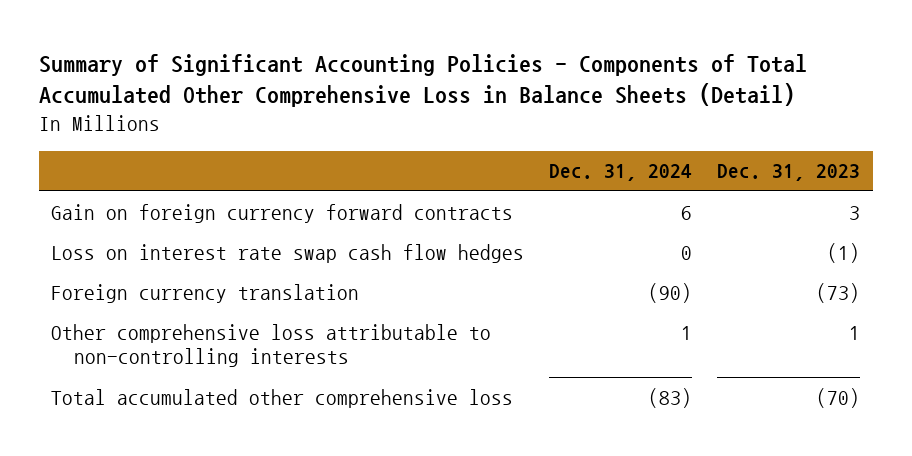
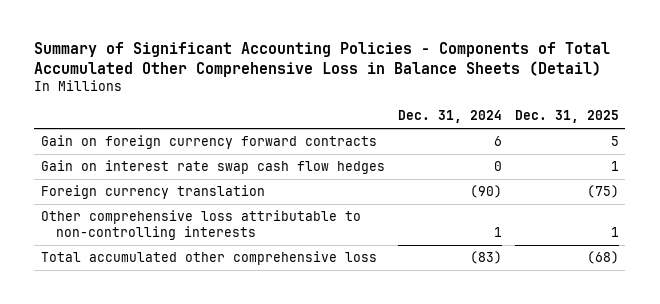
- | Dec. 31, 2024 | Dec. 31, 2023
+ | Dec. 31, 2024 | Dec. 31, 2025
- Loss on interest rate swap cash flow hedges | 0 | (1)
+ Gain on interest rate swap cash flow hedges | 0 | 1

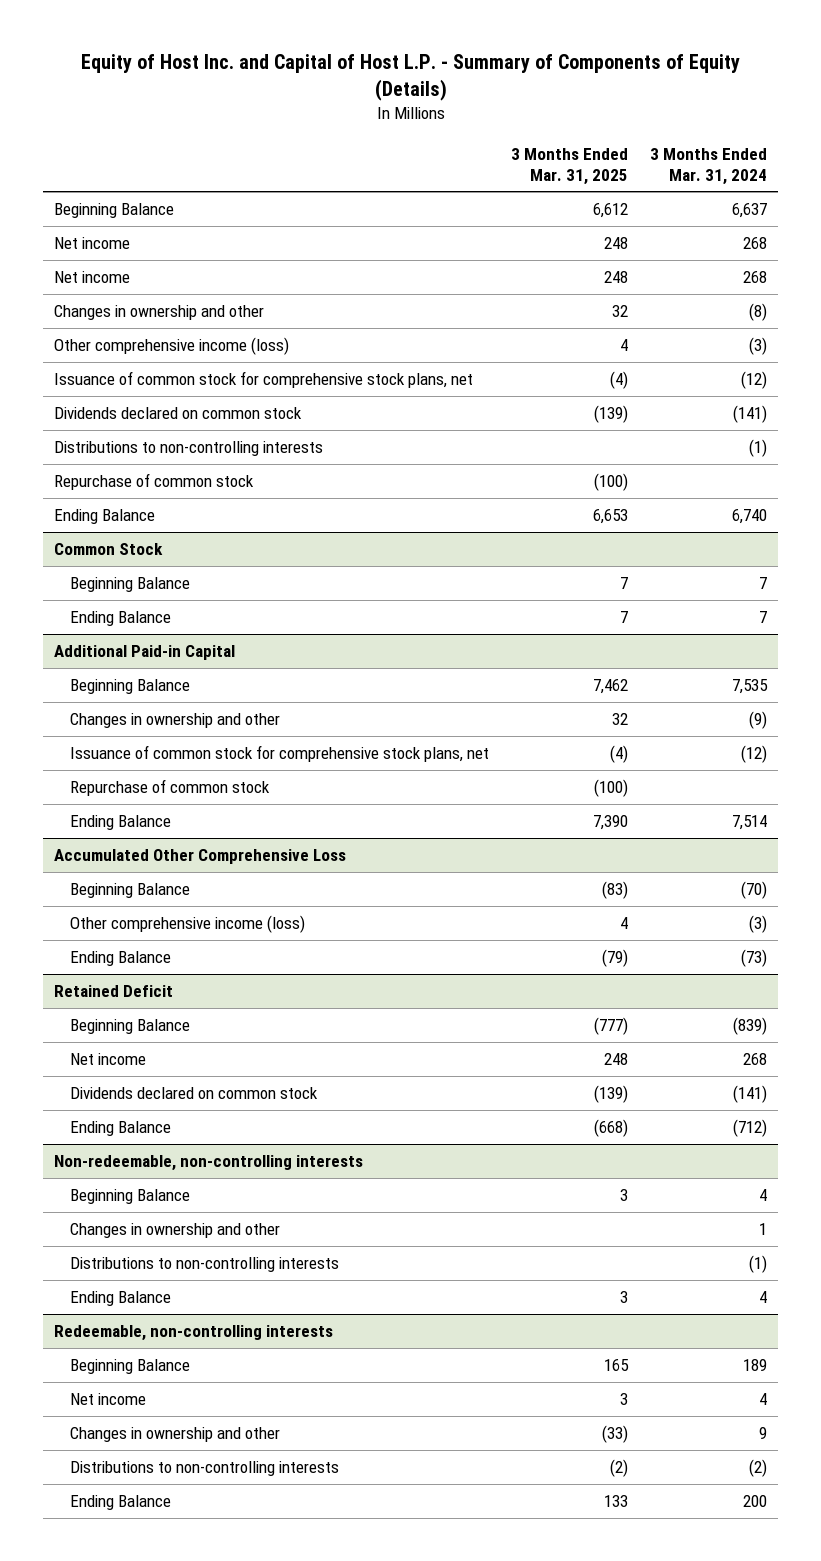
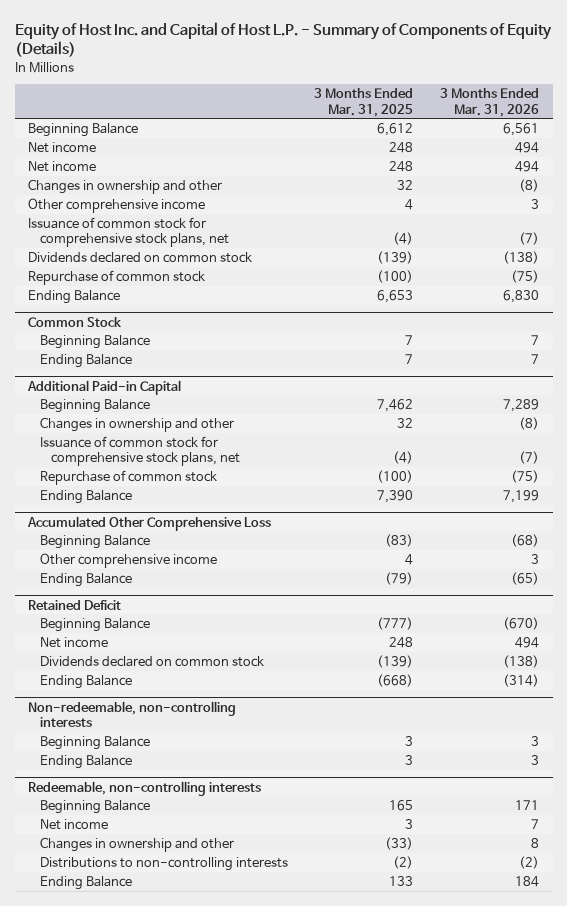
- | 3 Months Ended Mar. 31, 2025 | 3 Months Ended Mar. 31, 2024
+ | 3 Months Ended Mar. 31, 2025 | 3 Months Ended Mar. 31, 2026
- Other comprehensive income (loss) | 4 | (3)
+ Other comprehensive income | 4 | 3
- Distributions to non-controlling interests | | (1)
@ Accumulated Other Comprehensive Loss
- Other comprehensive income (loss) | 4 | (3)
+ Other comprehensive income | 4 | 3
@ Non-redeemable, non-controlling interests
- Changes in ownership and other | | 1
- Distributions to non-controlling interests | | (1)

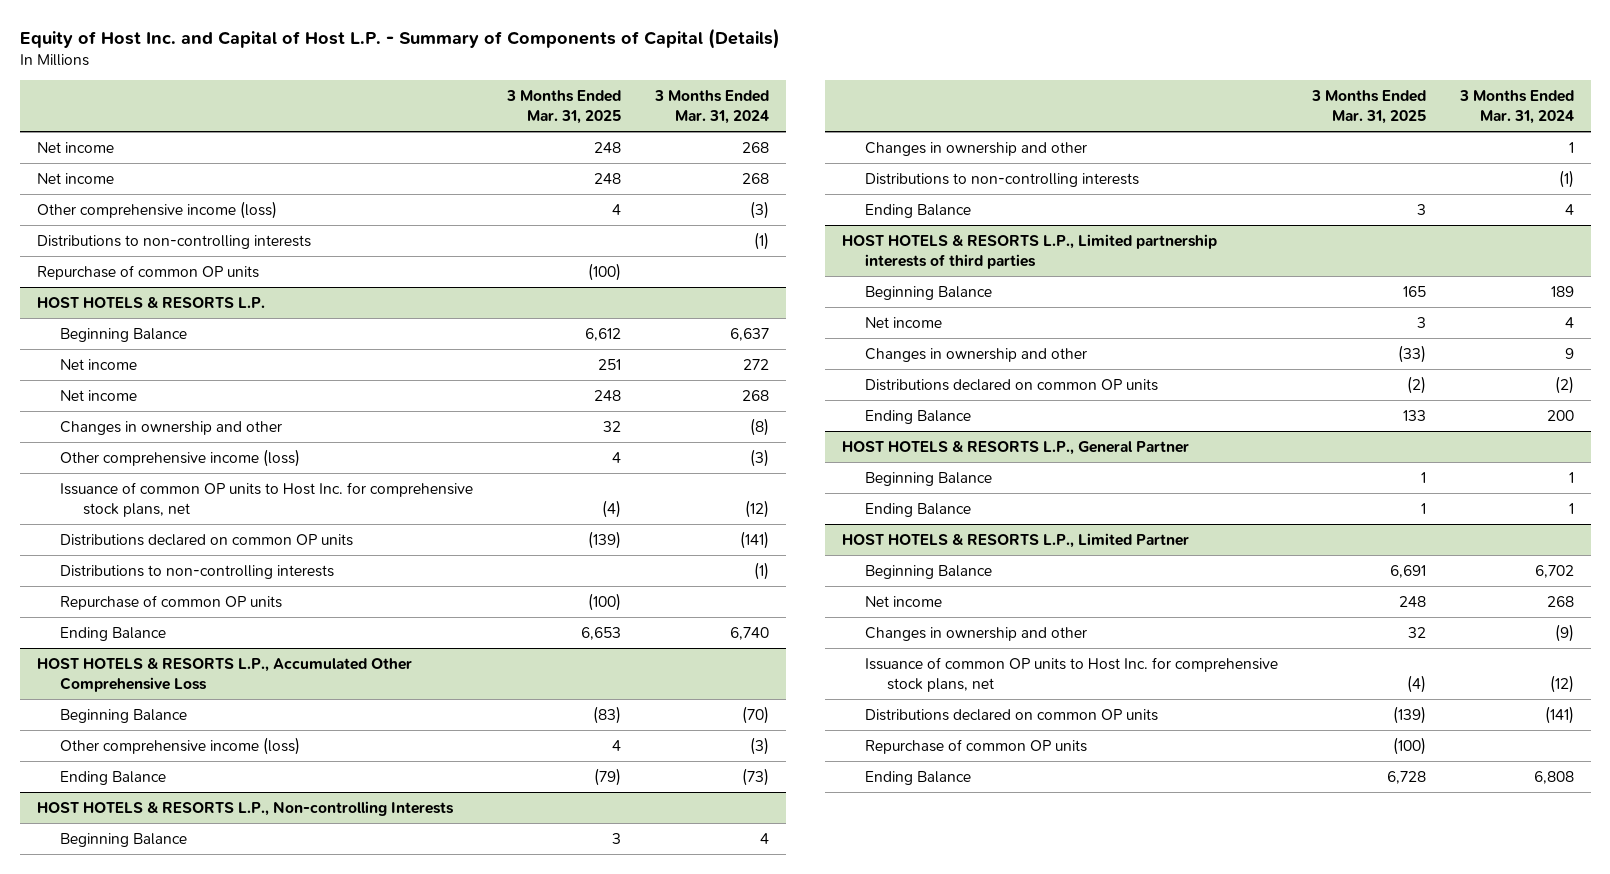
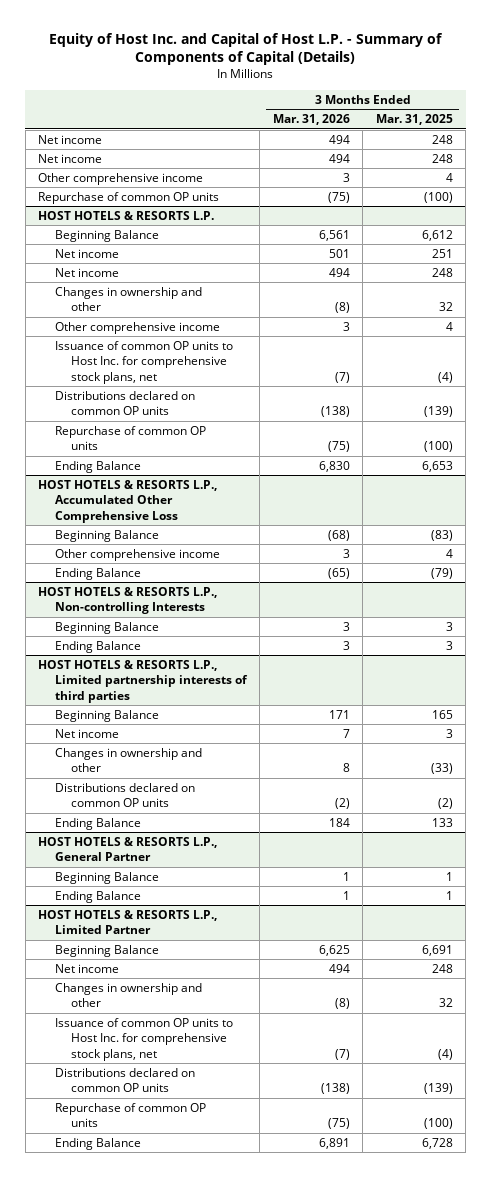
- | 3 Months Ended Mar. 31, 2025 | 3 Months Ended Mar. 31, 2024
+ | 3 Months Ended Mar. 31, 2026 | 3 Months Ended Mar. 31, 2025
- Other comprehensive income (loss) | 4 | (3)
- Distributions to non-controlling interests | | (1)
+ Other comprehensive income | 3 | 4
@ HOST HOTELS & RESORTS L.P.
- Other comprehensive income (loss) | 4 | (3)
+ Other comprehensive income | 3 | 4
- Distributions to non-controlling interests | | (1)
@ HOST HOTELS & RESORTS L.P., Accumulated Other Comprehensive Loss
- Other comprehensive income (loss) | 4 | (3)
+ Other comprehensive income | 3 | 4
@ HOST HOTELS & RESORTS L.P., Non-controlling Interests
- Changes in ownership and other | | 1
- Distributions to non-controlling interests | | (1)

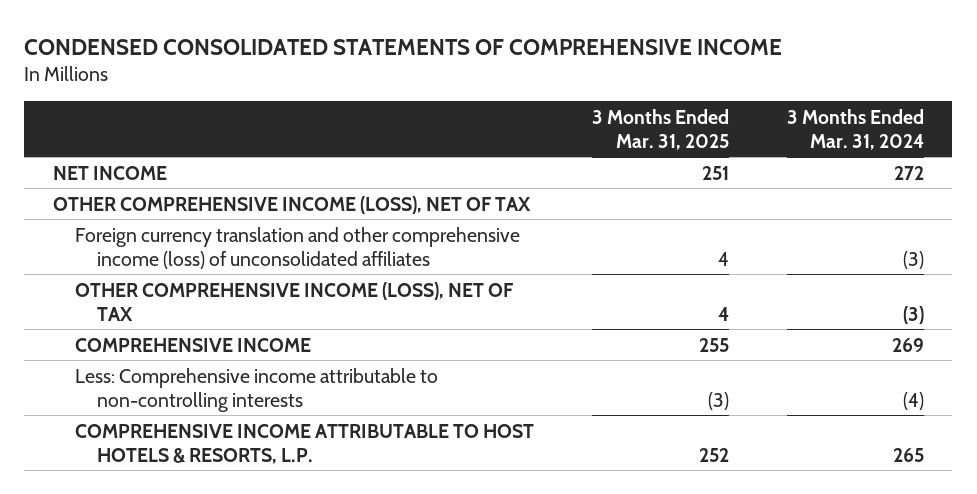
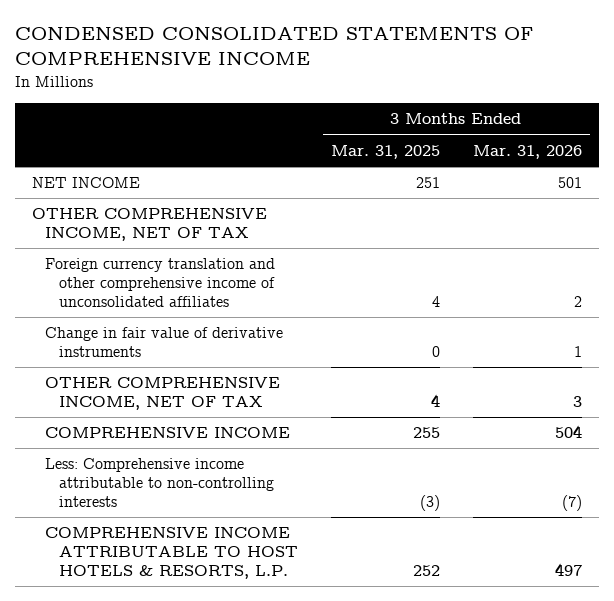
- | 3 Months Ended Mar. 31, 2025 | 3 Months Ended Mar. 31, 2024
+ | 3 Months Ended Mar. 31, 2025 | 3 Months Ended Mar. 31, 2026
- OTHER COMPREHENSIVE INCOME (LOSS), NET OF TAX
- Foreign currency translation and other comprehensive income (loss) of unconsolidated affiliates | 4 | (3)
- OTHER COMPREHENSIVE INCOME (LOSS), NET OF TAX | 4 | (3)
+ OTHER COMPREHENSIVE INCOME, NET OF TAX
+ Foreign currency translation and other comprehensive income of unconsolidated affiliates | 4 | 2
+ Change in fair value of derivative instruments | 0 | 1
+ OTHER COMPREHENSIVE INCOME, NET OF TAX | 4 | 3

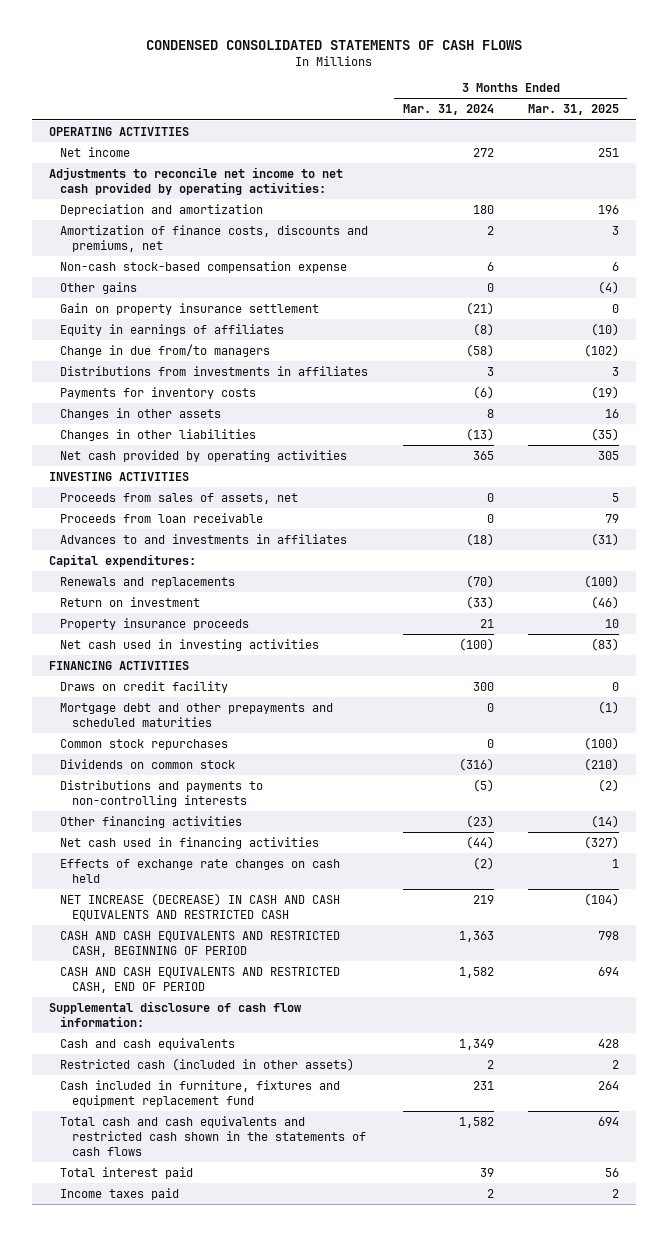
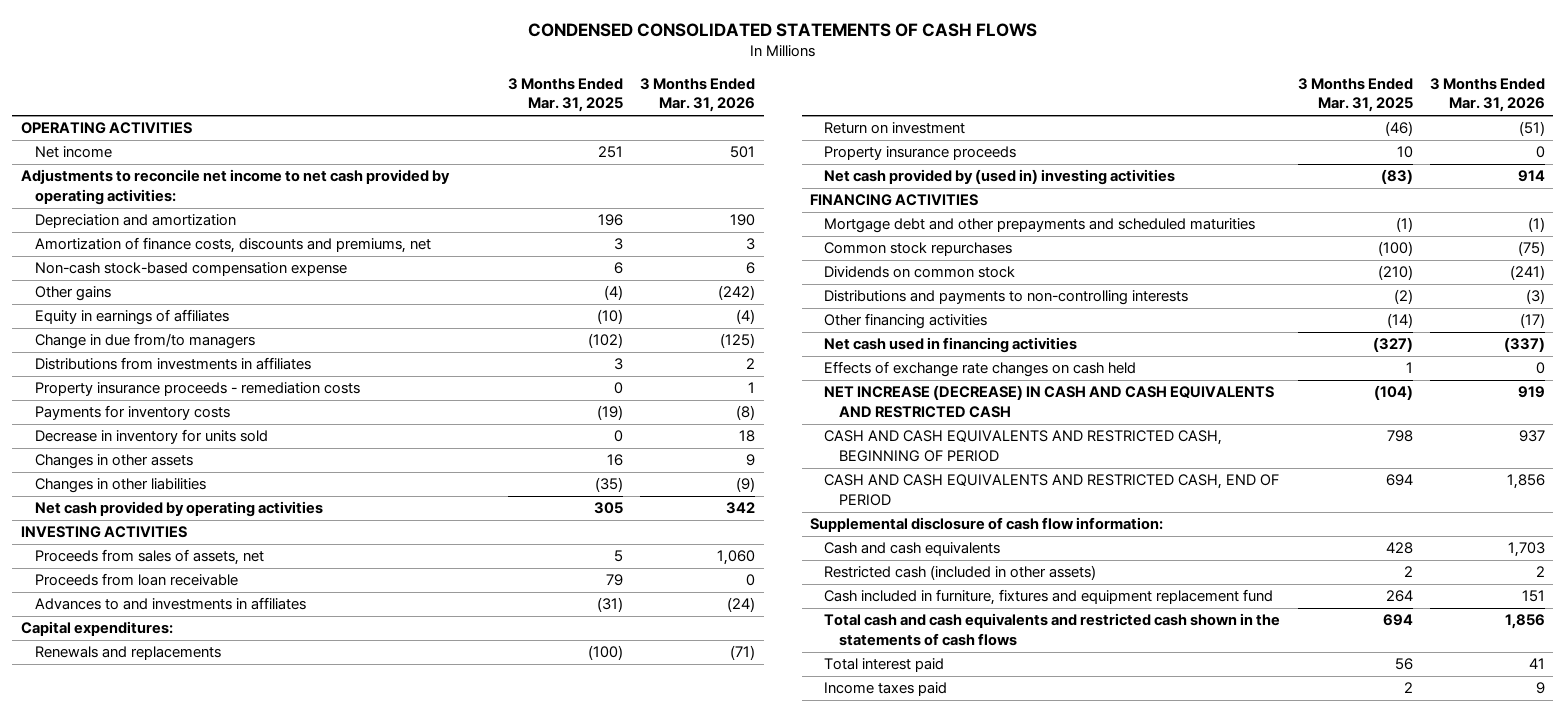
- | 3 Months Ended Mar. 31, 2024 | 3 Months Ended Mar. 31, 2025
+ | 3 Months Ended Mar. 31, 2025 | 3 Months Ended Mar. 31, 2026
- Gain on property insurance settlement | (21) | 0
+ Property insurance proceeds - remediation costs | 0 | 1
+ Decrease in inventory for units sold | 0 | 18
- Net cash used in investing activities | (100) | (83)
+ Net cash provided by (used in) investing activities | (83) | 914
- Draws on credit facility | 300 | 0

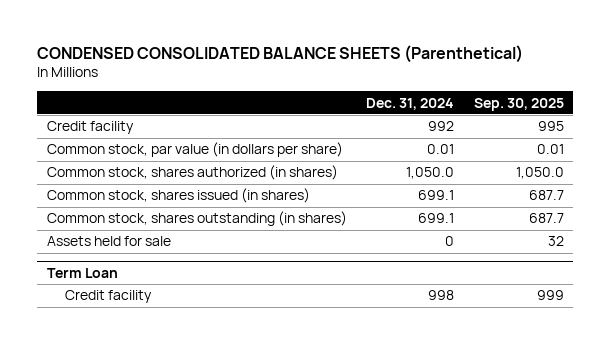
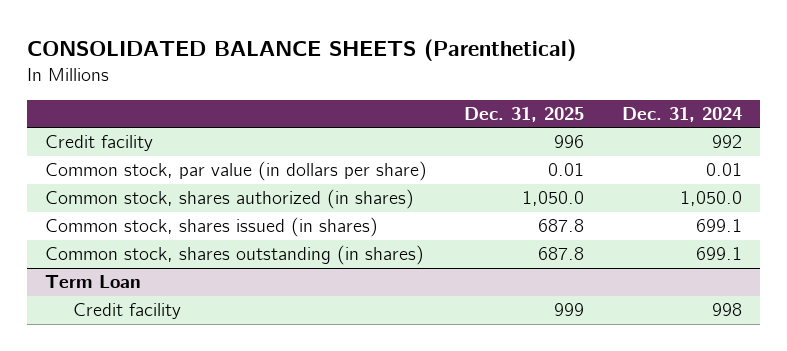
- CONDENSED CONSOLIDATED BALANCE SHEETS (Parenthetical)
+ CONSOLIDATED BALANCE SHEETS (Parenthetical)
- | Dec. 31, 2024 | Sep. 30, 2025
+ | Dec. 31, 2025 | Dec. 31, 2024
- Assets held for sale | 0 | 32

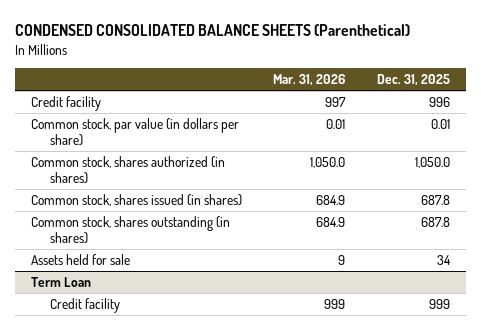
- CONSOLIDATED BALANCE SHEETS (Parenthetical)
+ CONDENSED CONSOLIDATED BALANCE SHEETS (Parenthetical)
- | Dec. 31, 2025 | Dec. 31, 2024
+ | Mar. 31, 2026 | Dec. 31, 2025
+ Assets held for sale | 9 | 34

